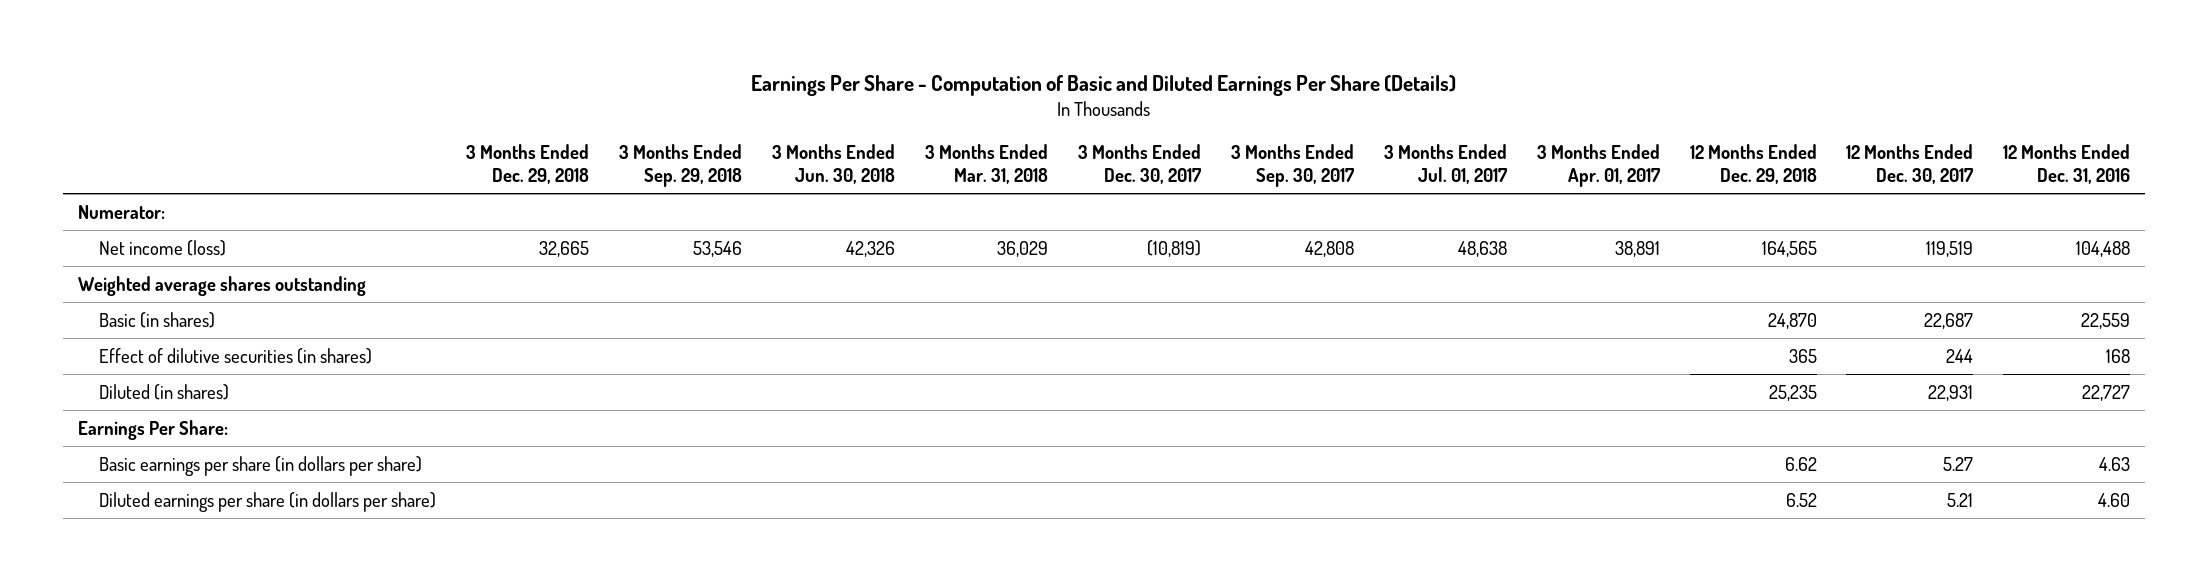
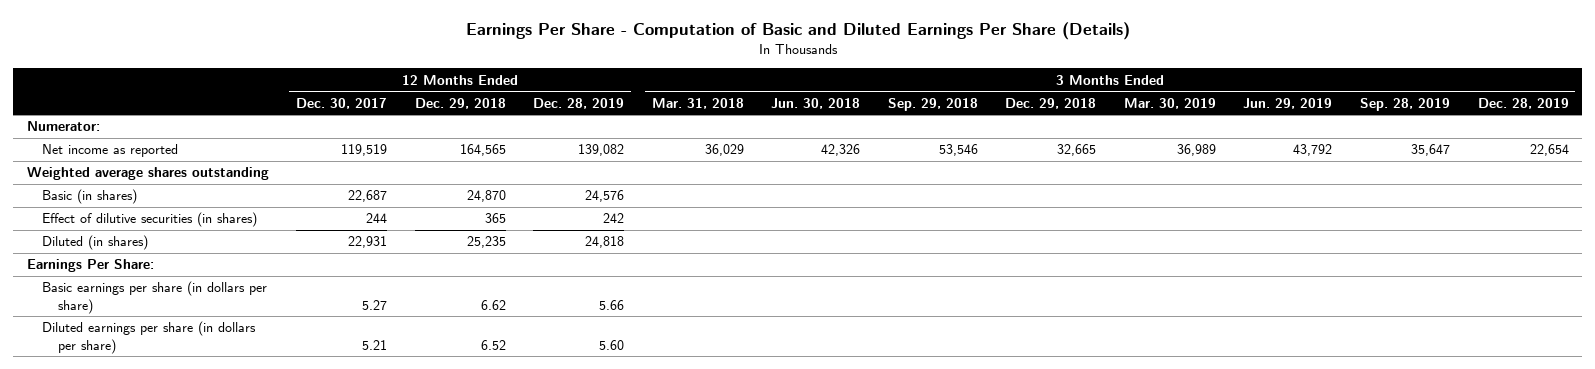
- | 3 Months Ended Dec. 29, 2018 | 3 Months Ended Sep. 29, 2018 | 3 Months Ended Jun. 30, 2018 | 3 Months Ended Mar. 31, 2018 | 3 Months Ended Dec. 30, 2017 | 3 Months Ended Sep. 30, 2017 | 3 Months Ended Jul. 01, 2017 | 3 Months Ended Apr. 01, 2017 | 12 Months Ended Dec. 29, 2018 | 12 Months Ended Dec. 30, 2017 | 12 Months Ended Dec. 31, 2016
+ | 12 Months Ended Dec. 30, 2017 | 12 Months Ended Dec. 29, 2018 | 12 Months Ended Dec. 28, 2019 | 3 Months Ended Mar. 31, 2018 | 3 Months Ended Jun. 30, 2018 | 3 Months Ended Sep. 29, 2018 | 3 Months Ended Dec. 29, 2018 | 3 Months Ended Mar. 30, 2019 | 3 Months Ended Jun. 29, 2019 | 3 Months Ended Sep. 28, 2019 | 3 Months Ended Dec. 28, 2019
- Net income (loss) | 32,665 | 53,546 | 42,326 | 36,029 | (10,819) | 42,808 | 48,638 | 38,891 | 164,565 | 119,519 | 104,488
+ Net income as reported | 119,519 | 164,565 | 139,082 | 36,029 | 42,326 | 53,546 | 32,665 | 36,989 | 43,792 | 35,647 | 22,654

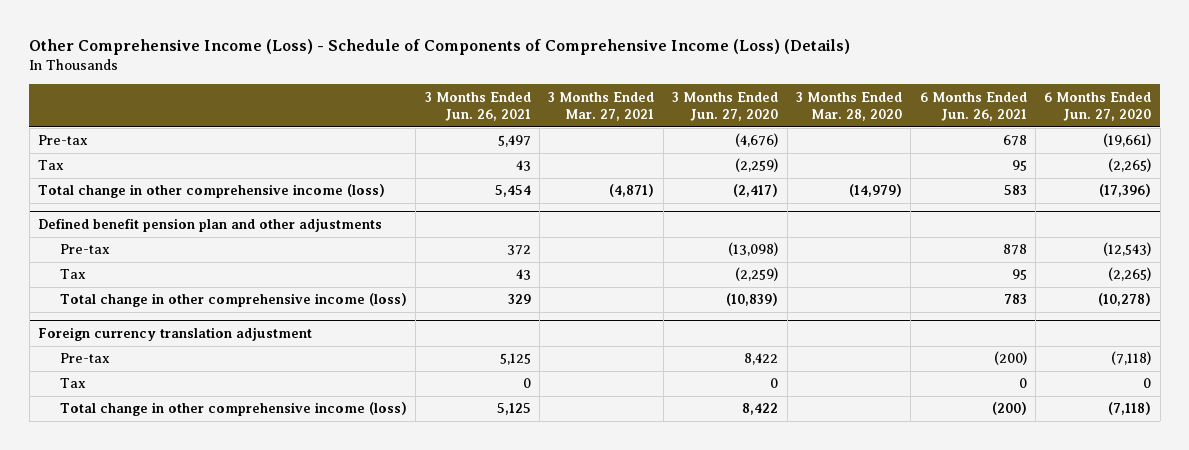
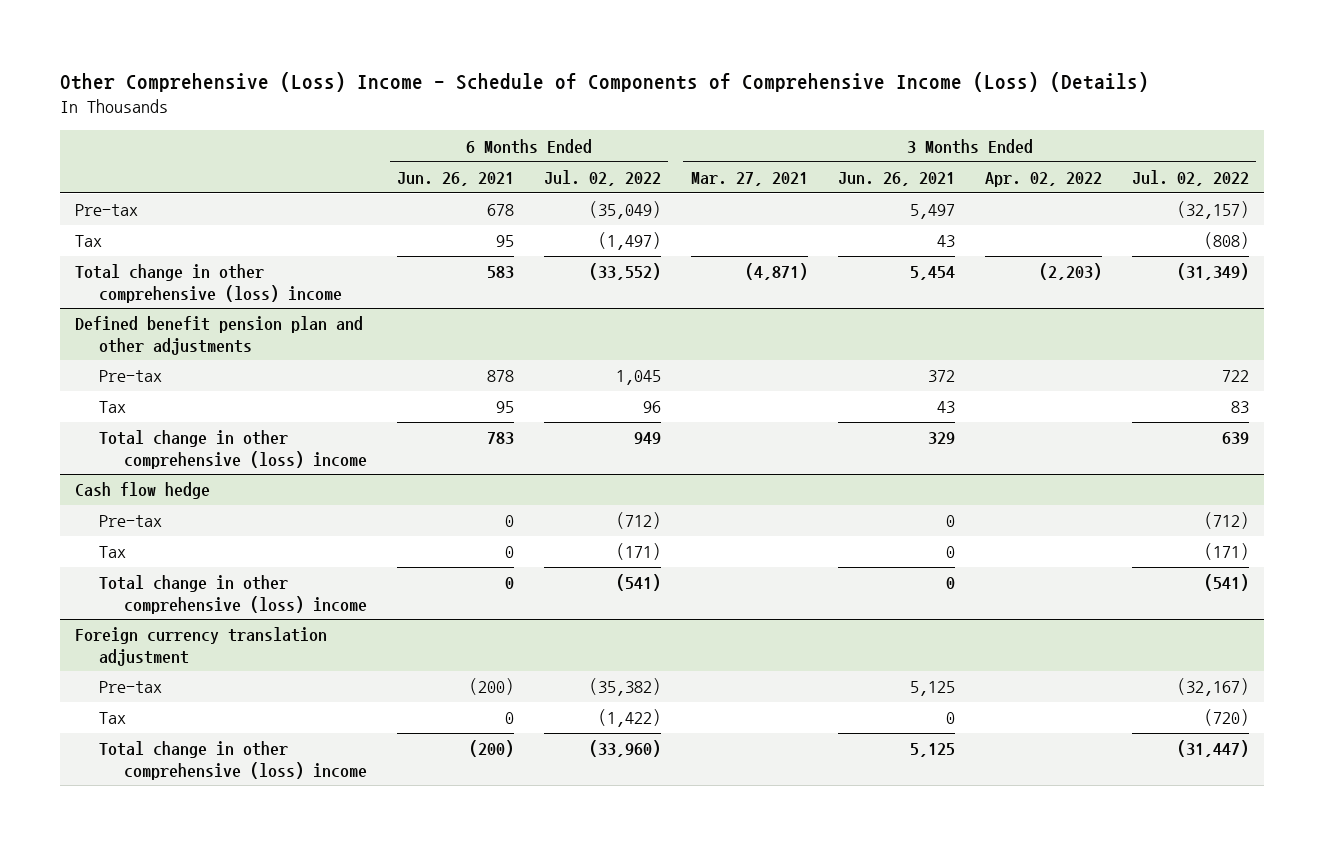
- Other Comprehensive Income (Loss) - Schedule of Components of Comprehensive Income (Loss) (Details)
+ Other Comprehensive (Loss) Income - Schedule of Components of Comprehensive Income (Loss) (Details)
- | 3 Months Ended Jun. 26, 2021 | 3 Months Ended Mar. 27, 2021 | 3 Months Ended Jun. 27, 2020 | 3 Months Ended Mar. 28, 2020 | 6 Months Ended Jun. 26, 2021 | 6 Months Ended Jun. 27, 2020
+ | 6 Months Ended Jun. 26, 2021 | 6 Months Ended Jul. 02, 2022 | 3 Months Ended Mar. 27, 2021 | 3 Months Ended Jun. 26, 2021 | 3 Months Ended Apr. 02, 2022 | 3 Months Ended Jul. 02, 2022
- Total change in other comprehensive income (loss) | 5,454 | (4,871) | (2,417) | (14,979) | 583 | (17,396)
+ Total change in other comprehensive (loss) income | 583 | (33,552) | (4,871) | 5,454 | (2,203) | (31,349)
@ Defined benefit pension plan and other adjustments
- Total change in other comprehensive income (loss) | 329 | | (10,839) | | 783 | (10,278)
+ Total change in other comprehensive (loss) income | 783 | 949 | | 329 | | 639
+ Cash flow hedge
+ Pre-tax | 0 | (712) | | 0 | | (712)
+ Tax | 0 | (171) | | 0 | | (171)
+ Total change in other comprehensive (loss) income | 0 | (541) | | 0 | | (541)
@ Foreign currency translation adjustment
- Total change in other comprehensive income (loss) | 5,125 | | 8,422 | | (200) | (7,118)
+ Total change in other comprehensive (loss) income | (200) | (33,960) | | 5,125 | | (31,447)

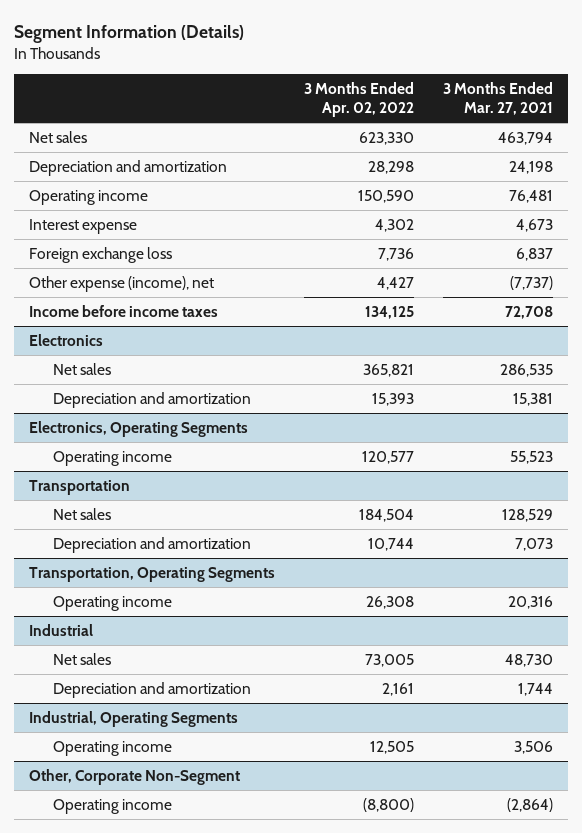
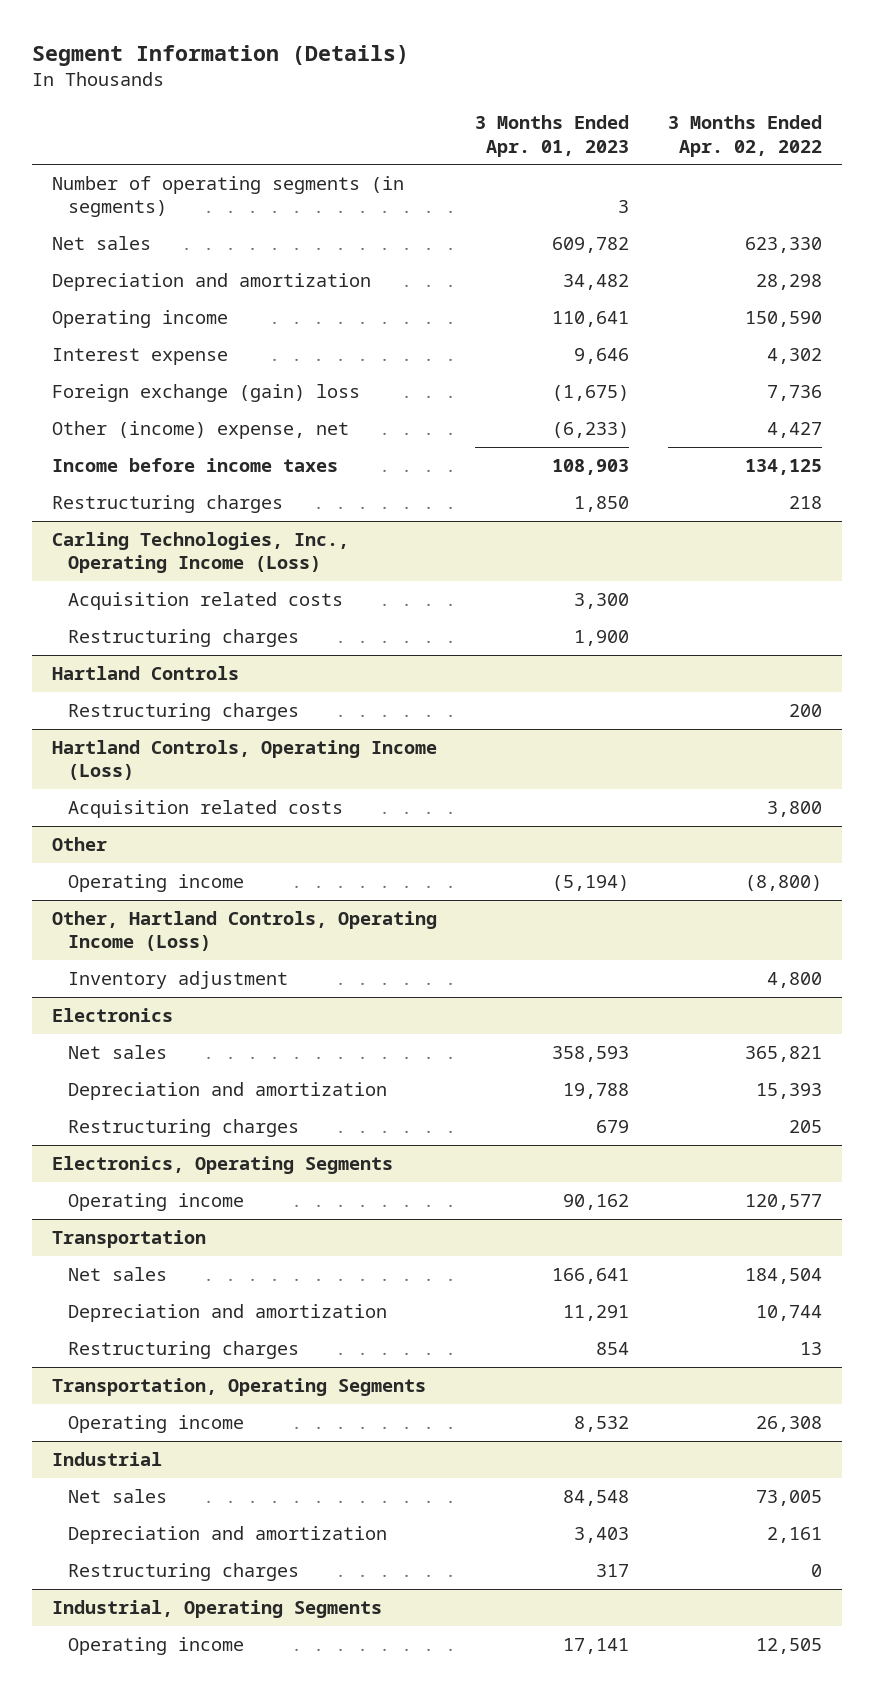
- | 3 Months Ended Apr. 02, 2022 | 3 Months Ended Mar. 27, 2021
+ | 3 Months Ended Apr. 01, 2023 | 3 Months Ended Apr. 02, 2022
+ Number of operating segments (in segments) | 3 |
- Foreign exchange loss | 7,736 | 6,837
- Other expense (income), net | 4,427 | (7,737)
+ Foreign exchange (gain) loss | (1,675) | 7,736
+ Other (income) expense, net | (6,233) | 4,427
+ Restructuring charges | 1,850 | 218
+ Carling Technologies, Inc., Operating Income (Loss)
+ Acquisition related costs | 3,300 |
+ Restructuring charges | 1,900 |
+ Hartland Controls
+ Restructuring charges | | 200
+ Hartland Controls, Operating Income (Loss)
+ Acquisition related costs | | 3,800
+ Other
+ Operating income | (5,194) | (8,800)
+ Other, Hartland Controls, Operating Income (Loss)
+ Inventory adjustment | | 4,800
@ Electronics
+ Restructuring charges | 679 | 205
@ Transportation
+ Restructuring charges | 854 | 13
@ Industrial
+ Restructuring charges | 317 | 0
- Other, Corporate Non-Segment
- Operating income | (8,800) | (2,864)

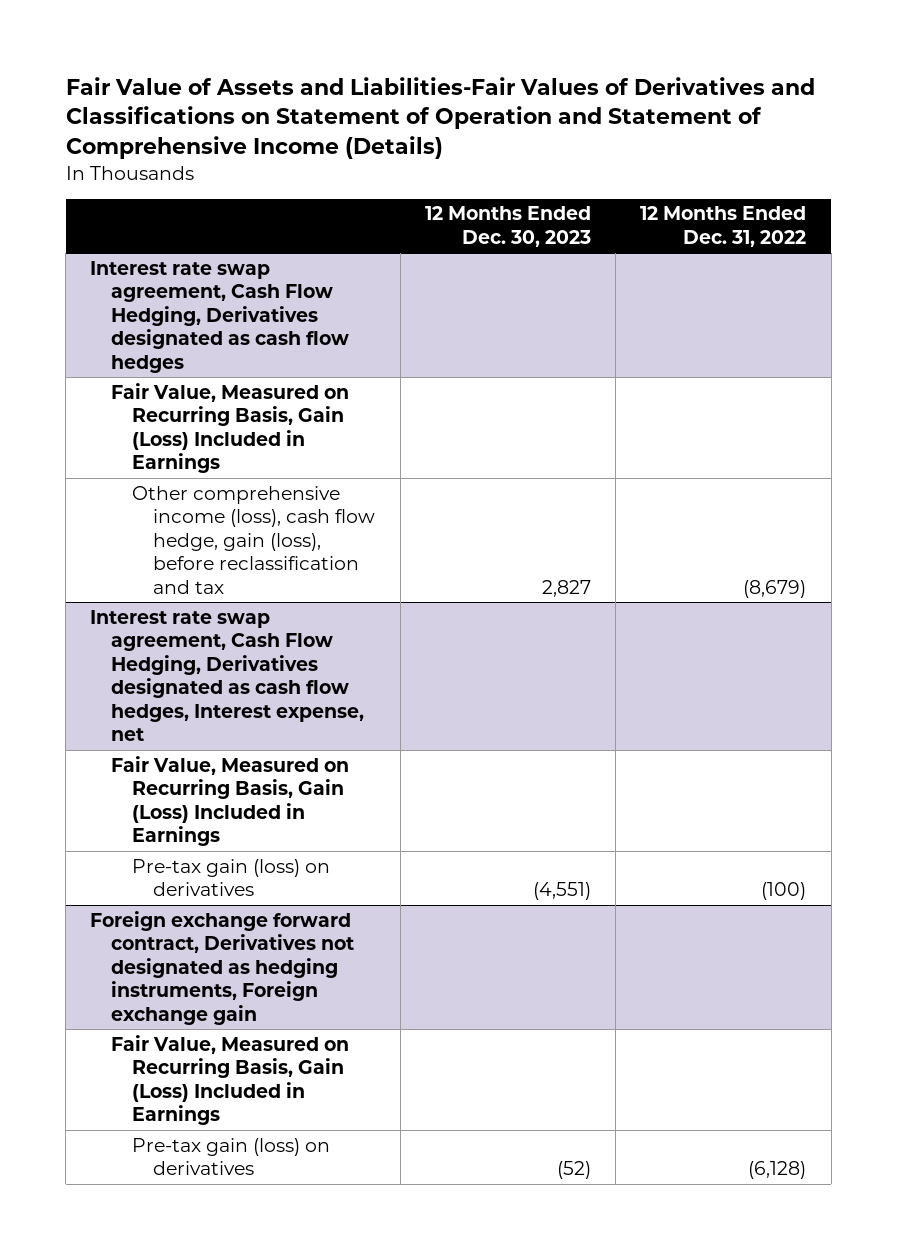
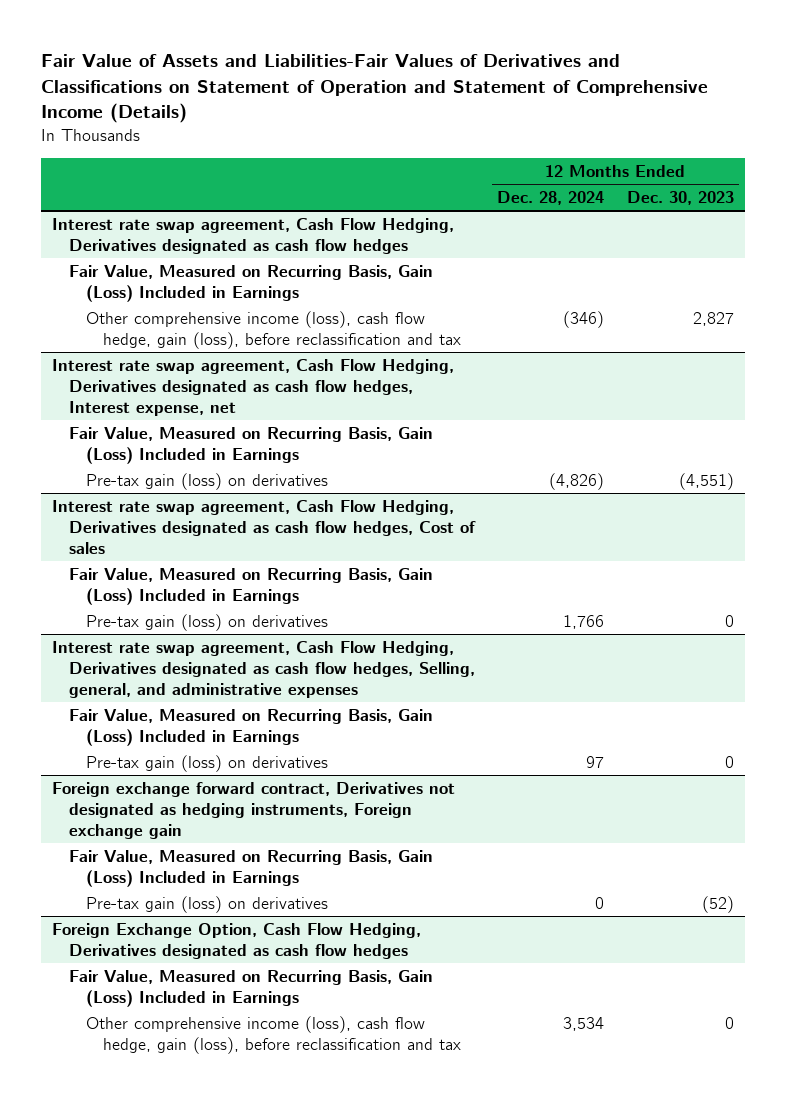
- | 12 Months Ended Dec. 30, 2023 | 12 Months Ended Dec. 31, 2022
+ | 12 Months Ended Dec. 28, 2024 | 12 Months Ended Dec. 30, 2023
+ Interest rate swap agreement, Cash Flow Hedging, Derivatives designated as cash flow hedges, Cost of sales
+ Fair Value, Measured on Recurring Basis, Gain (Loss) Included in Earnings
+ Pre-tax gain (loss) on derivatives | 1,766 | 0
+ Interest rate swap agreement, Cash Flow Hedging, Derivatives designated as cash flow hedges, Selling, general, and administrative expenses
+ Fair Value, Measured on Recurring Basis, Gain (Loss) Included in Earnings
+ Pre-tax gain (loss) on derivatives | 97 | 0
+ Foreign Exchange Option, Cash Flow Hedging, Derivatives designated as cash flow hedges
+ Fair Value, Measured on Recurring Basis, Gain (Loss) Included in Earnings
+ Other comprehensive income (loss), cash flow hedge, gain (loss), before reclassification and tax | 3,534 | 0

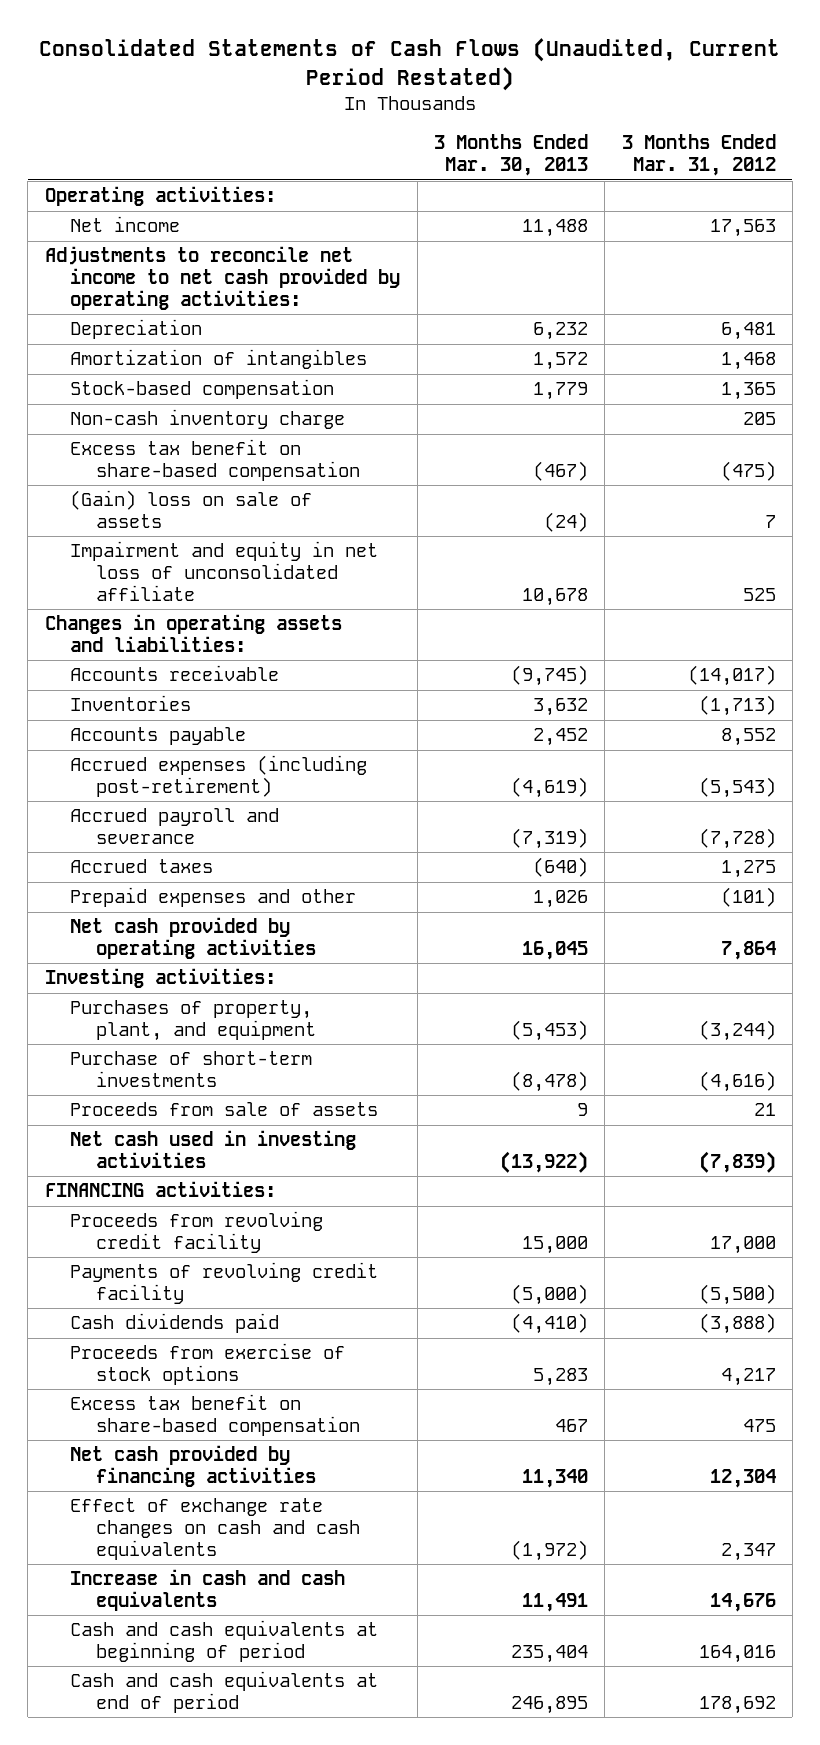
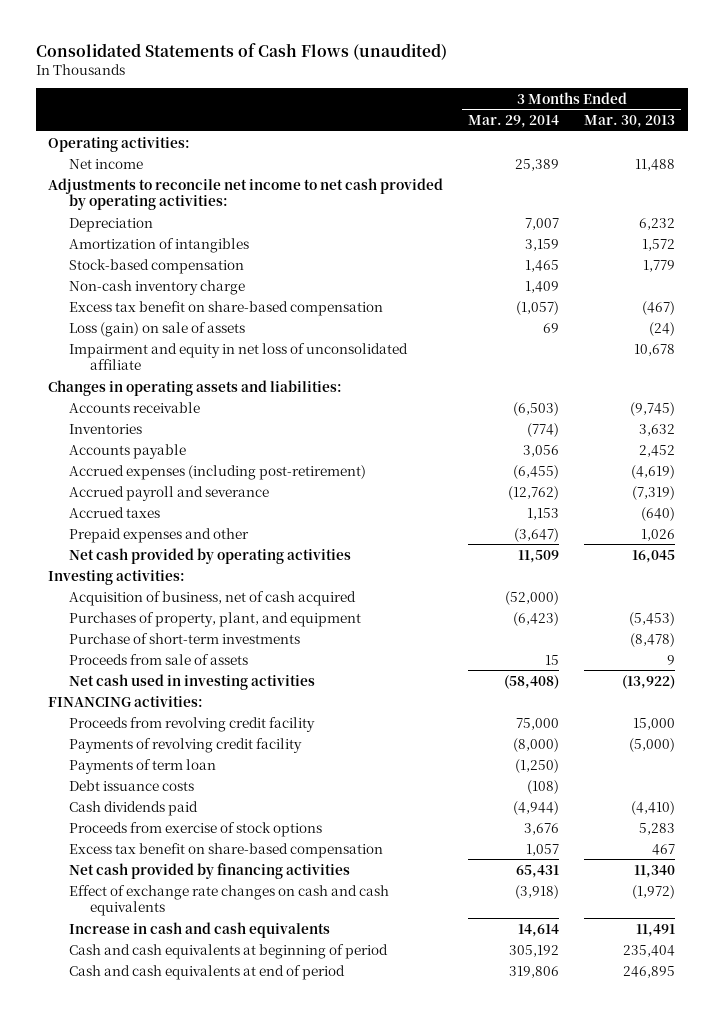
- Consolidated Statements of Cash Flows (Unaudited, Current Period Restated)
+ Consolidated Statements of Cash Flows (unaudited)
- | 3 Months Ended Mar. 30, 2013 | 3 Months Ended Mar. 31, 2012
+ | 3 Months Ended Mar. 29, 2014 | 3 Months Ended Mar. 30, 2013
- (Gain) loss on sale of assets | (24) | 7
+ Loss (gain) on sale of assets | 69 | (24)
+ Acquisition of business, net of cash acquired | (52,000) |
+ Payments of term loan | (1,250) |
+ Debt issuance costs | (108) |

